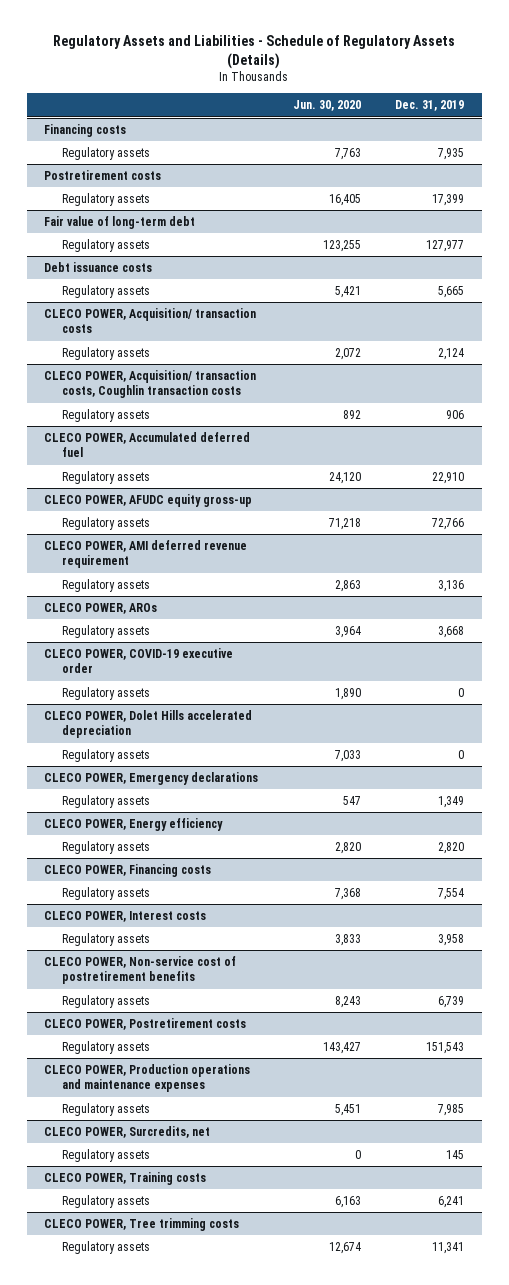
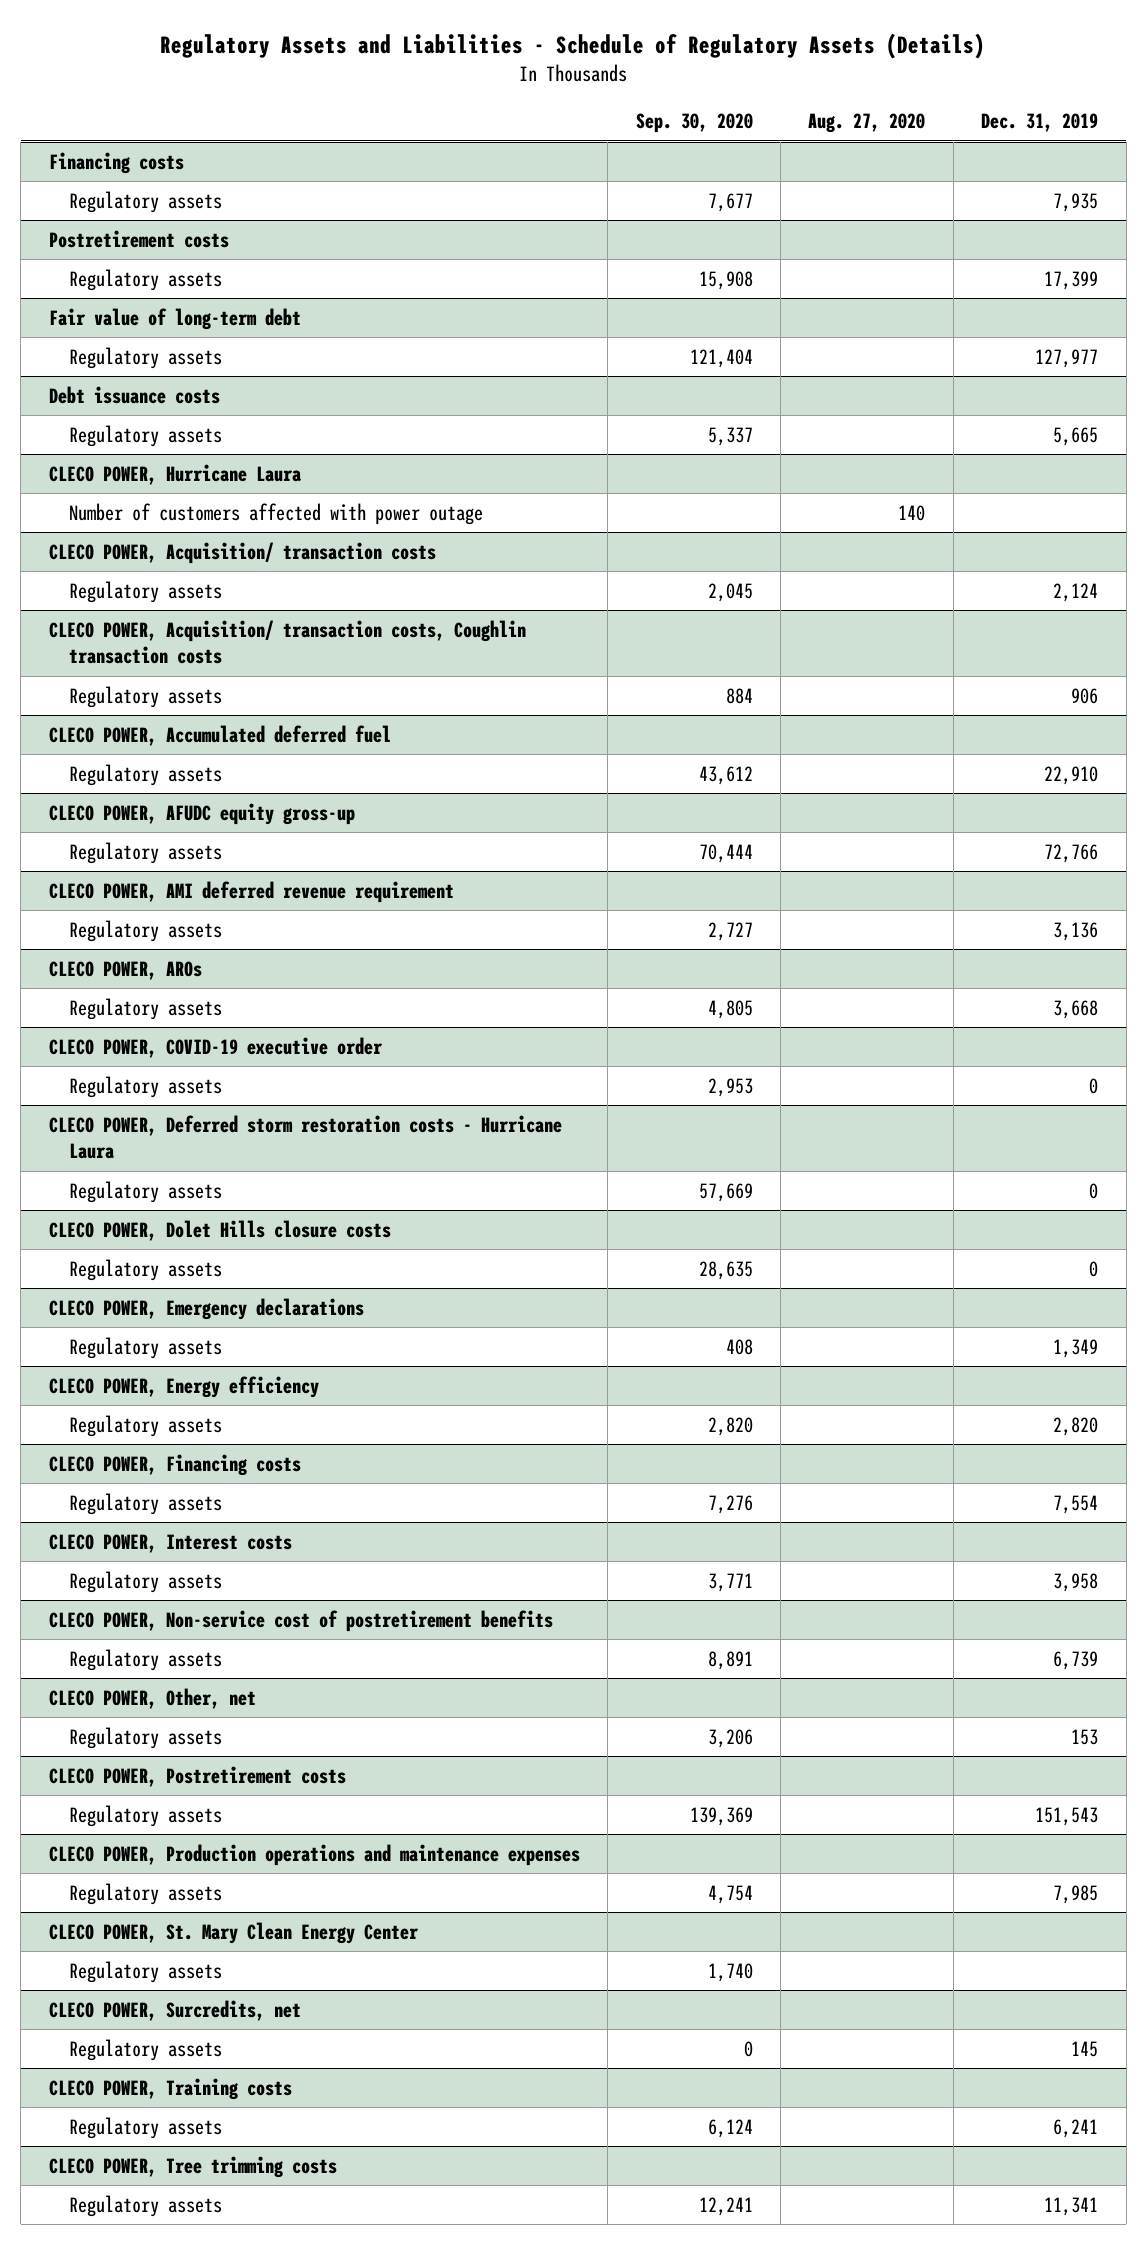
- | Jun. 30, 2020 | Dec. 31, 2019
+ | Sep. 30, 2020 | Aug. 27, 2020 | Dec. 31, 2019
+ CLECO POWER, Hurricane Laura
+ Number of customers affected with power outage | | 140 |
- CLECO POWER, Dolet Hills accelerated depreciation
+ CLECO POWER, Deferred storm restoration costs - Hurricane Laura
+ CLECO POWER, Dolet Hills closure costs
+ Regulatory assets | 28,635 | | 0
+ CLECO POWER, Other, net
+ Regulatory assets | 3,206 | | 153
+ CLECO POWER, St. Mary Clean Energy Center
+ Regulatory assets | 1,740 | |

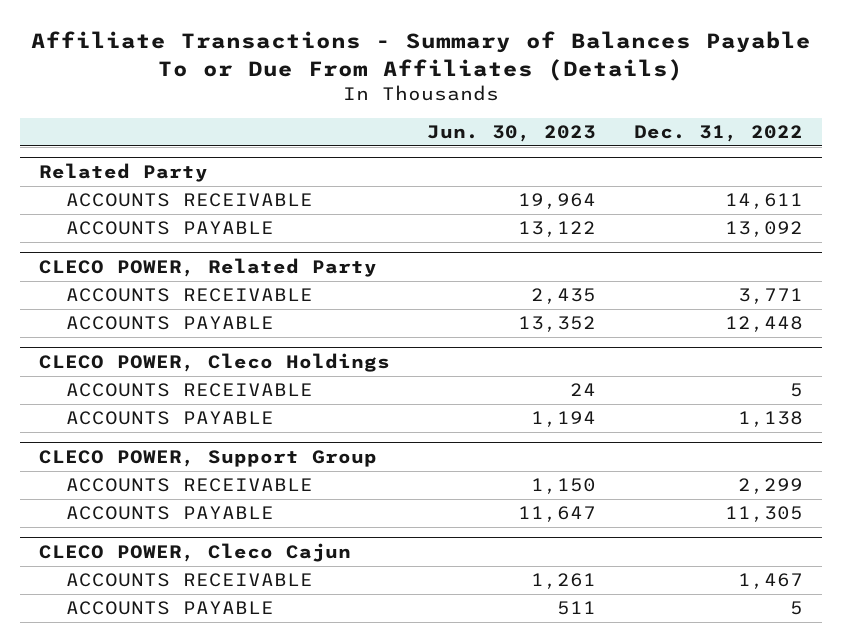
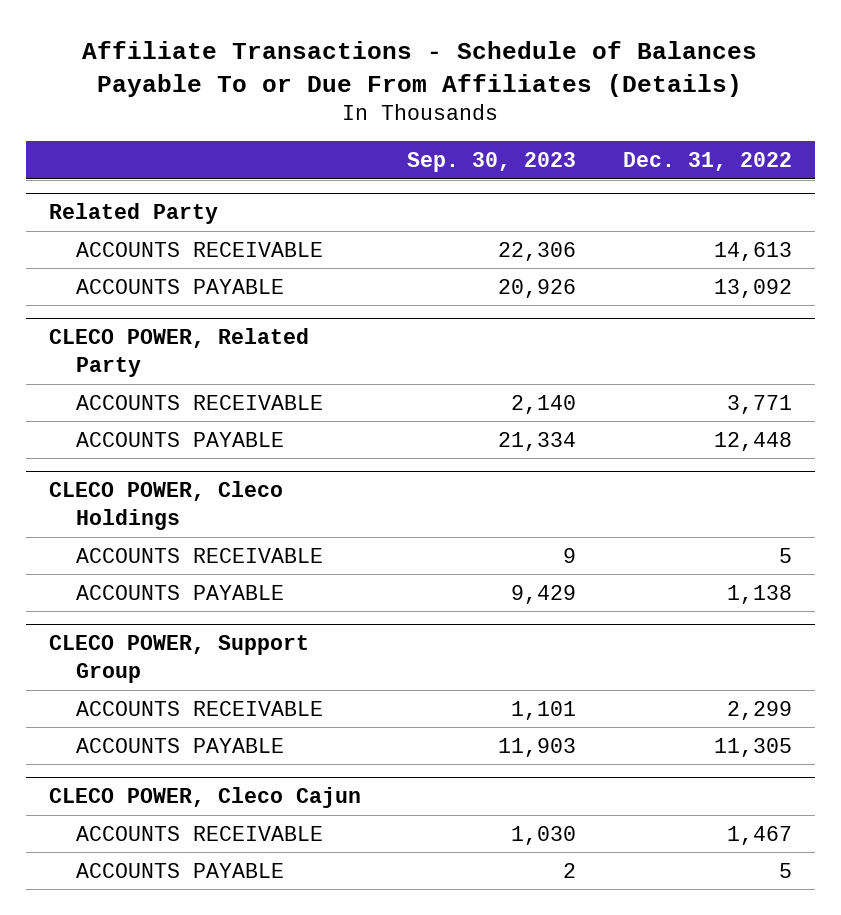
- Affiliate Transactions - Summary of Balances Payable To or Due From Affiliates (Details)
+ Affiliate Transactions - Schedule of Balances Payable To or Due From Affiliates (Details)
- | Jun. 30, 2023 | Dec. 31, 2022
+ | Sep. 30, 2023 | Dec. 31, 2022
@ Related Party
- ACCOUNTS RECEIVABLE | 19,964 | 14,611
+ ACCOUNTS RECEIVABLE | 22,306 | 14,613

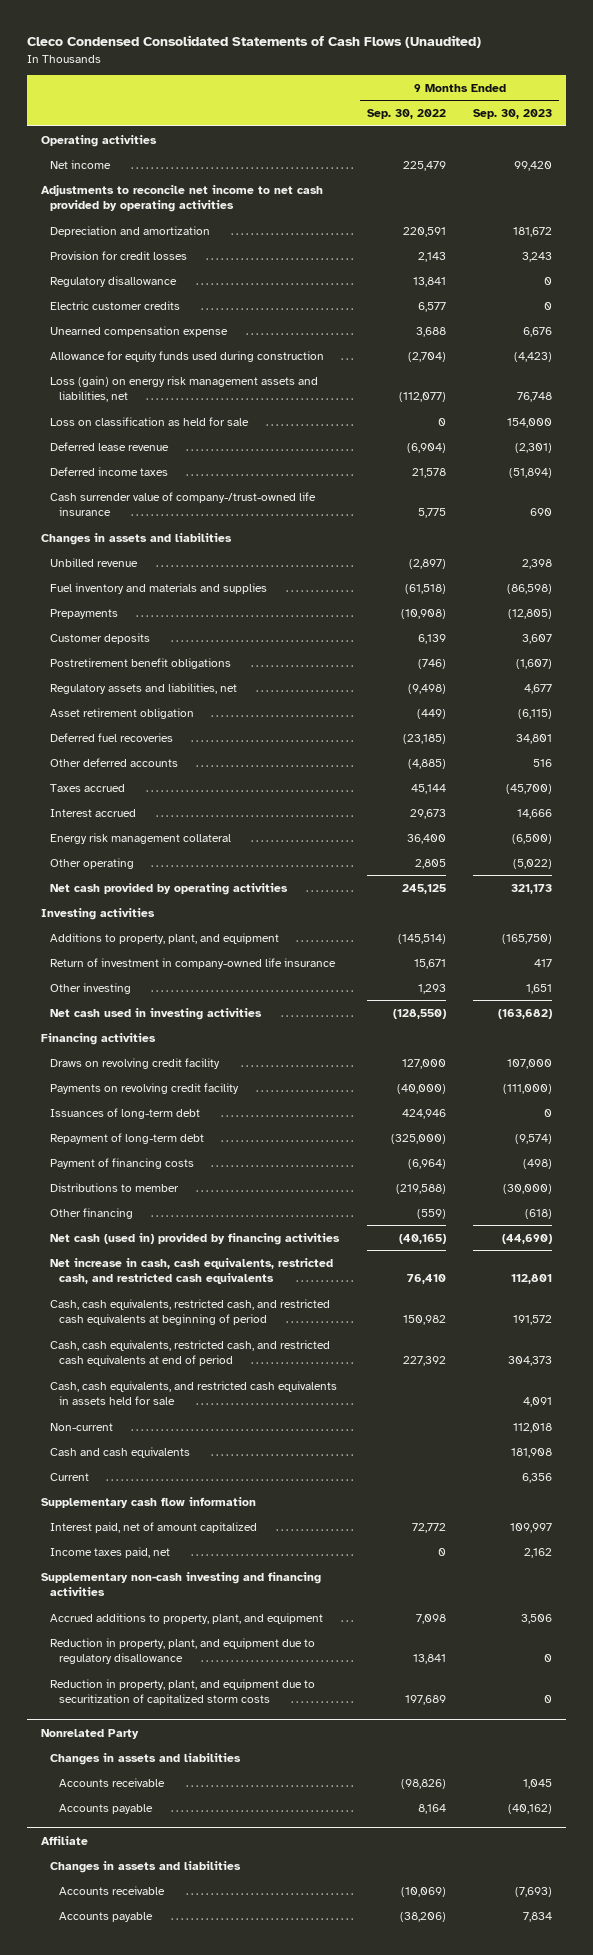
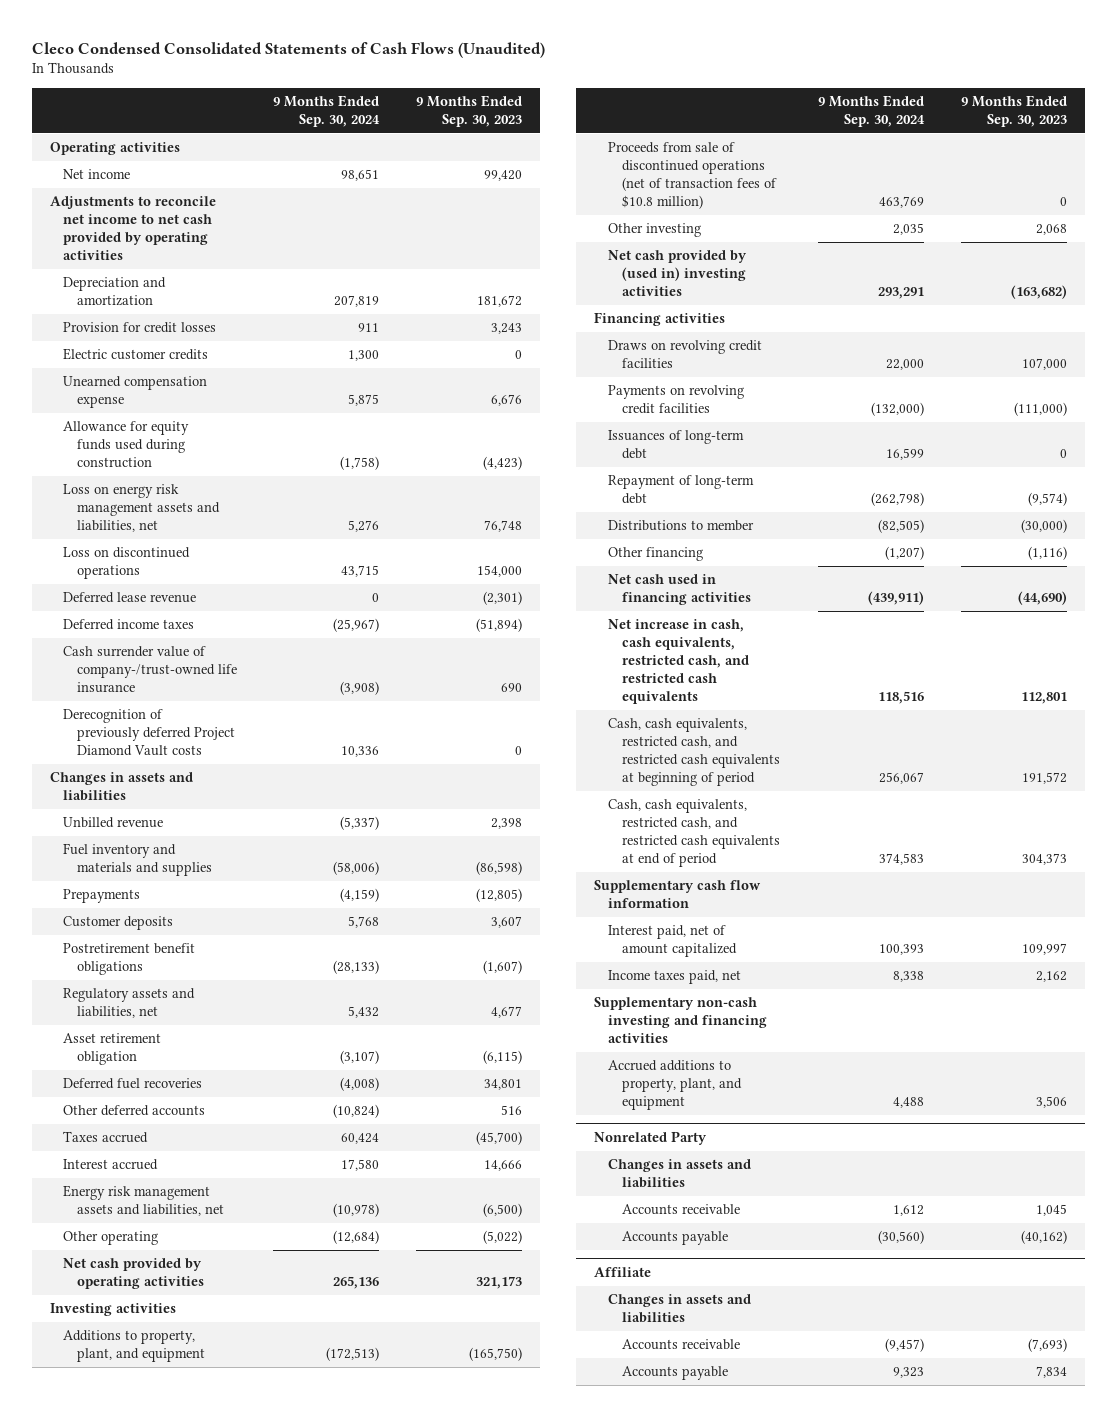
- | 9 Months Ended Sep. 30, 2022 | 9 Months Ended Sep. 30, 2023
+ | 9 Months Ended Sep. 30, 2024 | 9 Months Ended Sep. 30, 2023
- Regulatory disallowance | 13,841 | 0
- Loss (gain) on energy risk management assets and liabilities, net | (112,077) | 76,748
- Loss on classification as held for sale | 0 | 154,000
+ Loss on energy risk management assets and liabilities, net | 5,276 | 76,748
+ Loss on discontinued operations | 43,715 | 154,000
+ Derecognition of previously deferred Project Diamond Vault costs | 10,336 | 0
- Energy risk management collateral | 36,400 | (6,500)
+ Energy risk management assets and liabilities, net | (10,978) | (6,500)
- Return of investment in company-owned life insurance | 15,671 | 417
- Other investing | 1,293 | 1,651
- Net cash used in investing activities | (128,550) | (163,682)
+ Proceeds from sale of discontinued operations (net of transaction fees of $10.8 million) | 463,769 | 0
+ Other investing | 2,035 | 2,068
+ Net cash provided by (used in) investing activities | 293,291 | (163,682)
- Draws on revolving credit facility | 127,000 | 107,000
- Payments on revolving credit facility | (40,000) | (111,000)
+ Draws on revolving credit facilities | 22,000 | 107,000
+ Payments on revolving credit facilities | (132,000) | (111,000)
- Payment of financing costs | (6,964) | (498)
- Other financing | (559) | (618)
- Net cash (used in) provided by financing activities | (40,165) | (44,690)
+ Other financing | (1,207) | (1,116)
+ Net cash used in financing activities | (439,911) | (44,690)
- Cash, cash equivalents, and restricted cash equivalents in assets held for sale | | 4,091
- Non-current | | 112,018
- Cash and cash equivalents | | 181,908
- Current | | 6,356
- Reduction in property, plant, and equipment due to regulatory disallowance | 13,841 | 0
- Reduction in property, plant, and equipment due to securitization of capitalized storm costs | 197,689 | 0

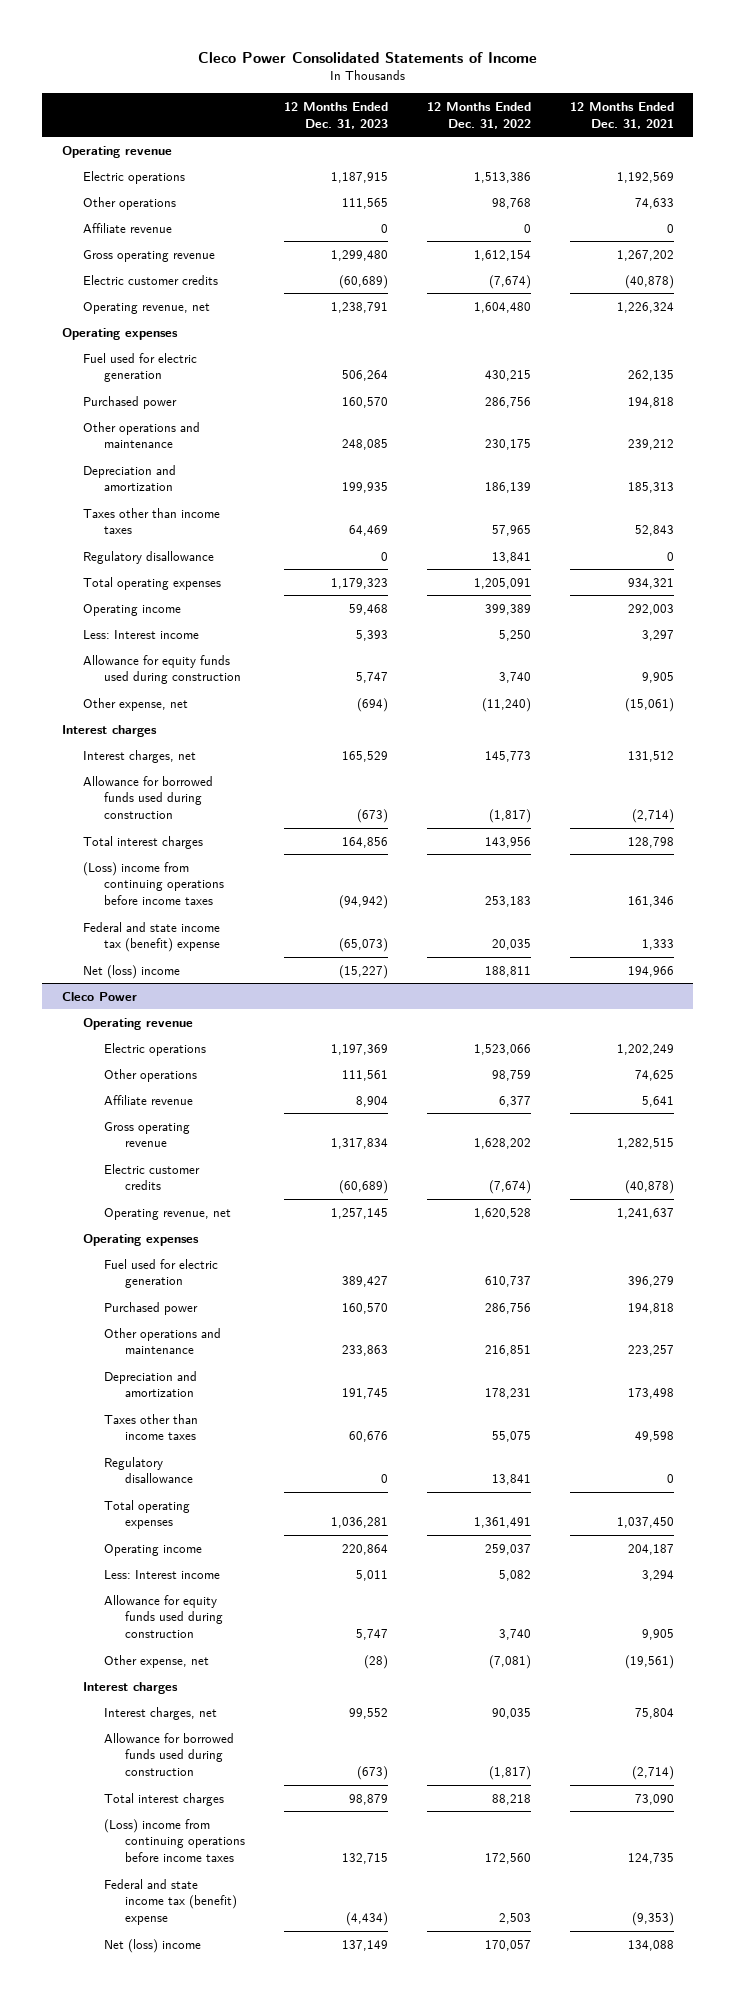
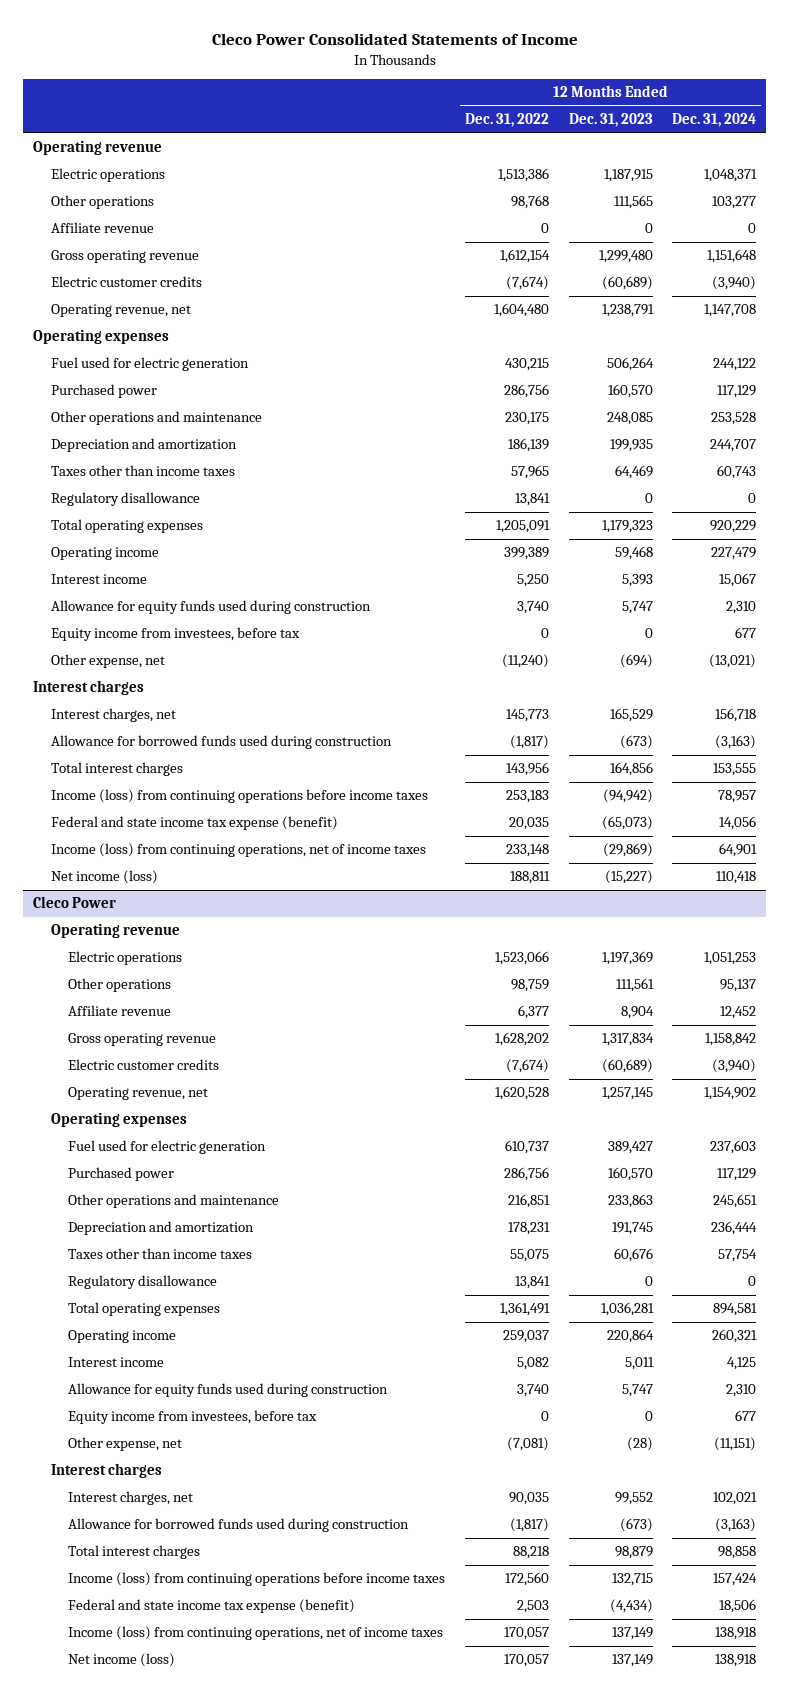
- | 12 Months Ended Dec. 31, 2023 | 12 Months Ended Dec. 31, 2022 | 12 Months Ended Dec. 31, 2021
+ | 12 Months Ended Dec. 31, 2022 | 12 Months Ended Dec. 31, 2023 | 12 Months Ended Dec. 31, 2024
- Less: Interest income | 5,393 | 5,250 | 3,297
+ Interest income | 5,250 | 5,393 | 15,067
+ Equity income from investees, before tax | 0 | 0 | 677
- (Loss) income from continuing operations before income taxes | (94,942) | 253,183 | 161,346
- Federal and state income tax (benefit) expense | (65,073) | 20,035 | 1,333
- Net (loss) income | (15,227) | 188,811 | 194,966
+ Income (loss) from continuing operations before income taxes | 253,183 | (94,942) | 78,957
+ Federal and state income tax expense (benefit) | 20,035 | (65,073) | 14,056
+ Income (loss) from continuing operations, net of income taxes | 233,148 | (29,869) | 64,901
+ Net income (loss) | 188,811 | (15,227) | 110,418
@ Cleco Power
- Less: Interest income | 5,011 | 5,082 | 3,294
+ Interest income | 5,082 | 5,011 | 4,125
+ Equity income from investees, before tax | 0 | 0 | 677
- (Loss) income from continuing operations before income taxes | 132,715 | 172,560 | 124,735
- Federal and state income tax (benefit) expense | (4,434) | 2,503 | (9,353)
- Net (loss) income | 137,149 | 170,057 | 134,088
+ Income (loss) from continuing operations before income taxes | 172,560 | 132,715 | 157,424
+ Federal and state income tax expense (benefit) | 2,503 | (4,434) | 18,506
+ Income (loss) from continuing operations, net of income taxes | 170,057 | 137,149 | 138,918
+ Net income (loss) | 170,057 | 137,149 | 138,918

